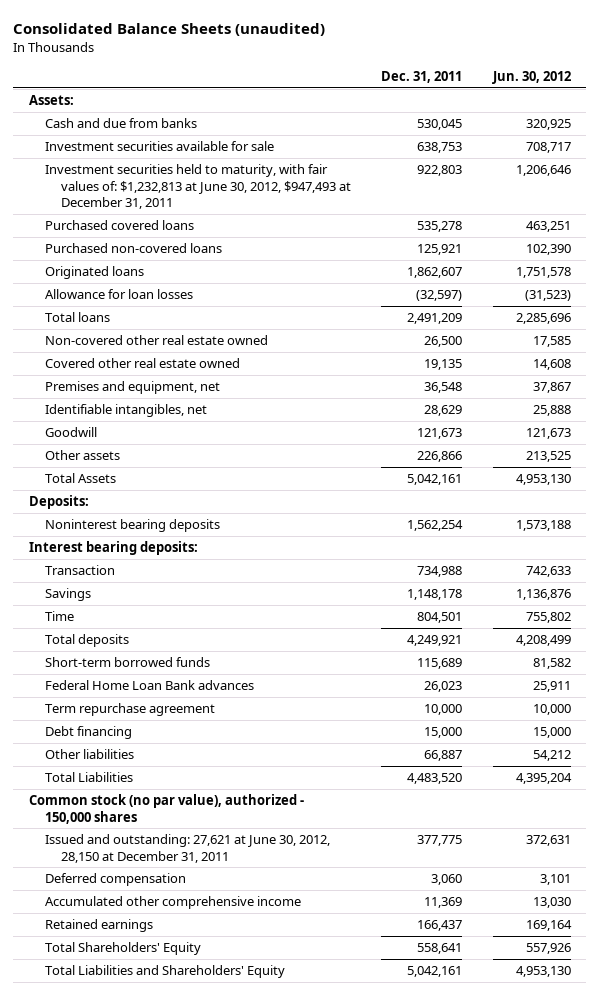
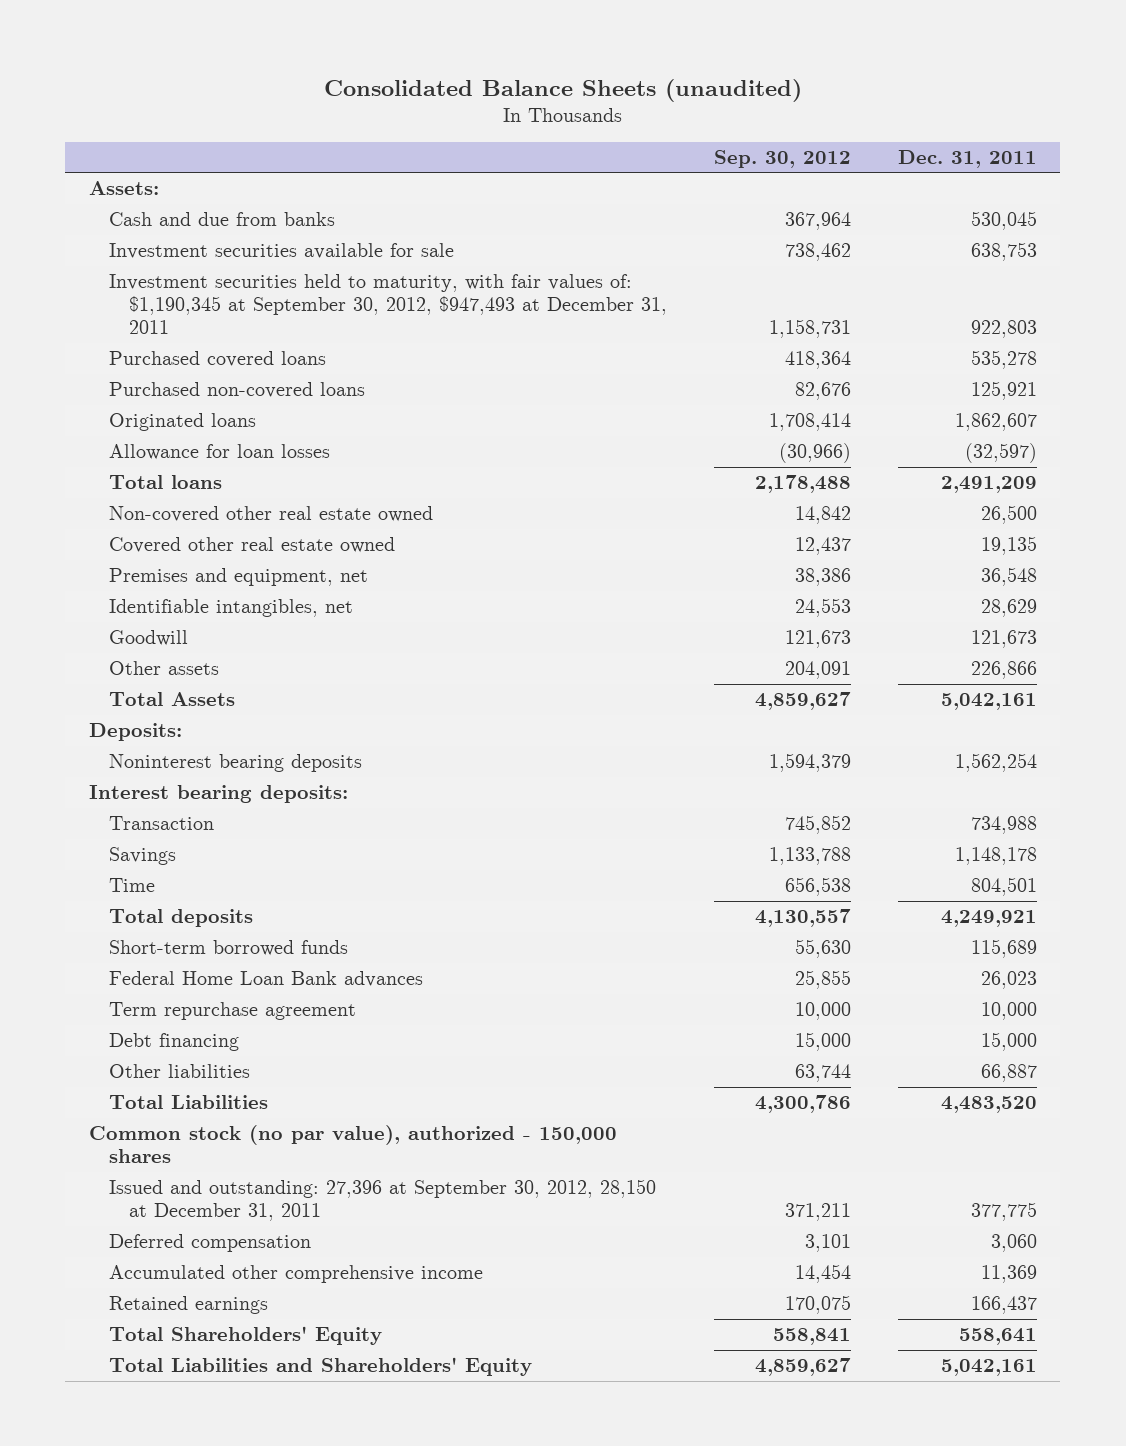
- | Dec. 31, 2011 | Jun. 30, 2012
+ | Sep. 30, 2012 | Dec. 31, 2011
- Investment securities held to maturity, with fair values of: $1,232,813 at June 30, 2012, $947,493 at December 31, 2011 | 922,803 | 1,206,646
+ Investment securities held to maturity, with fair values of: $1,190,345 at September 30, 2012, $947,493 at December 31, 2011 | 1,158,731 | 922,803
- Issued and outstanding: 27,621 at June 30, 2012, 28,150 at December 31, 2011 | 377,775 | 372,631
+ Issued and outstanding: 27,396 at September 30, 2012, 28,150 at December 31, 2011 | 371,211 | 377,775

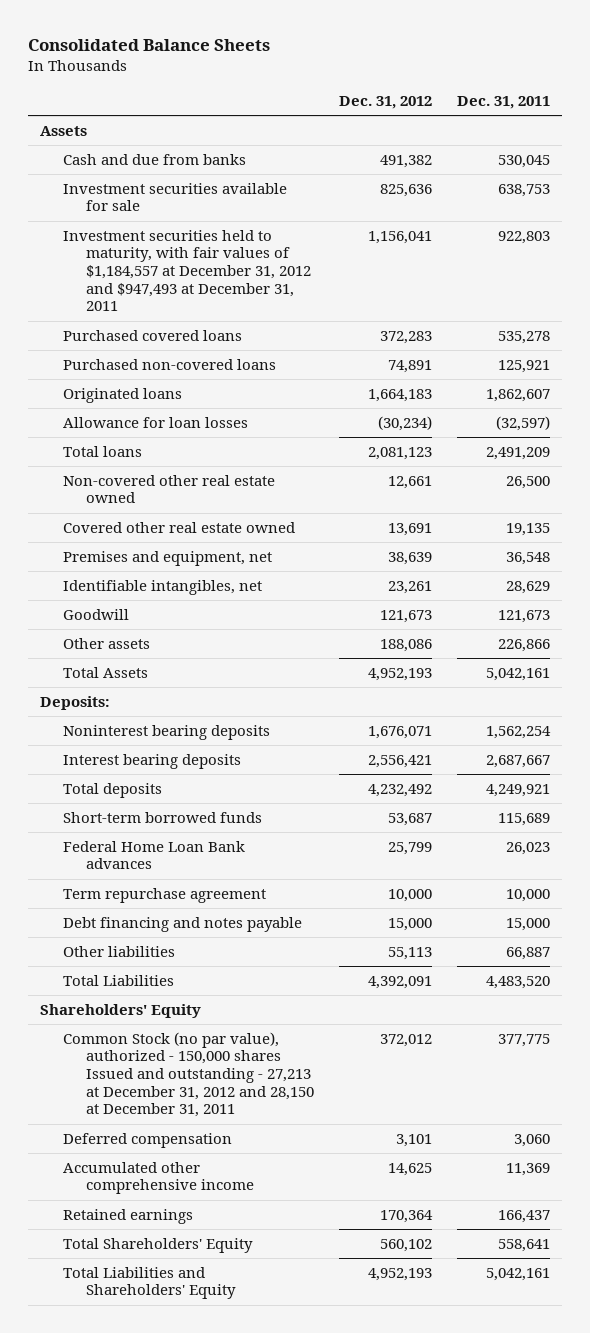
- Consolidated Balance Sheets (unaudited)
+ Consolidated Balance Sheets
- | Sep. 30, 2012 | Dec. 31, 2011
+ | Dec. 31, 2012 | Dec. 31, 2011
- Assets:
+ Assets
- Investment securities held to maturity, with fair values of: $1,190,345 at September 30, 2012, $947,493 at December 31, 2011 | 1,158,731 | 922,803
+ Investment securities held to maturity, with fair values of $1,184,557 at December 31, 2012 and $947,493 at December 31, 2011 | 1,156,041 | 922,803
- Interest bearing deposits:
- Transaction | 745,852 | 734,988
- Savings | 1,133,788 | 1,148,178
- Time | 656,538 | 804,501
+ Interest bearing deposits | 2,556,421 | 2,687,667
- Debt financing | 15,000 | 15,000
+ Debt financing and notes payable | 15,000 | 15,000
- Common stock (no par value), authorized - 150,000 shares
- Issued and outstanding: 27,396 at September 30, 2012, 28,150 at December 31, 2011 | 371,211 | 377,775
+ Shareholders' Equity
+ Common Stock (no par value), authorized - 150,000 shares Issued and outstanding - 27,213 at December 31, 2012 and 28,150 at December 31, 2011 | 372,012 | 377,775

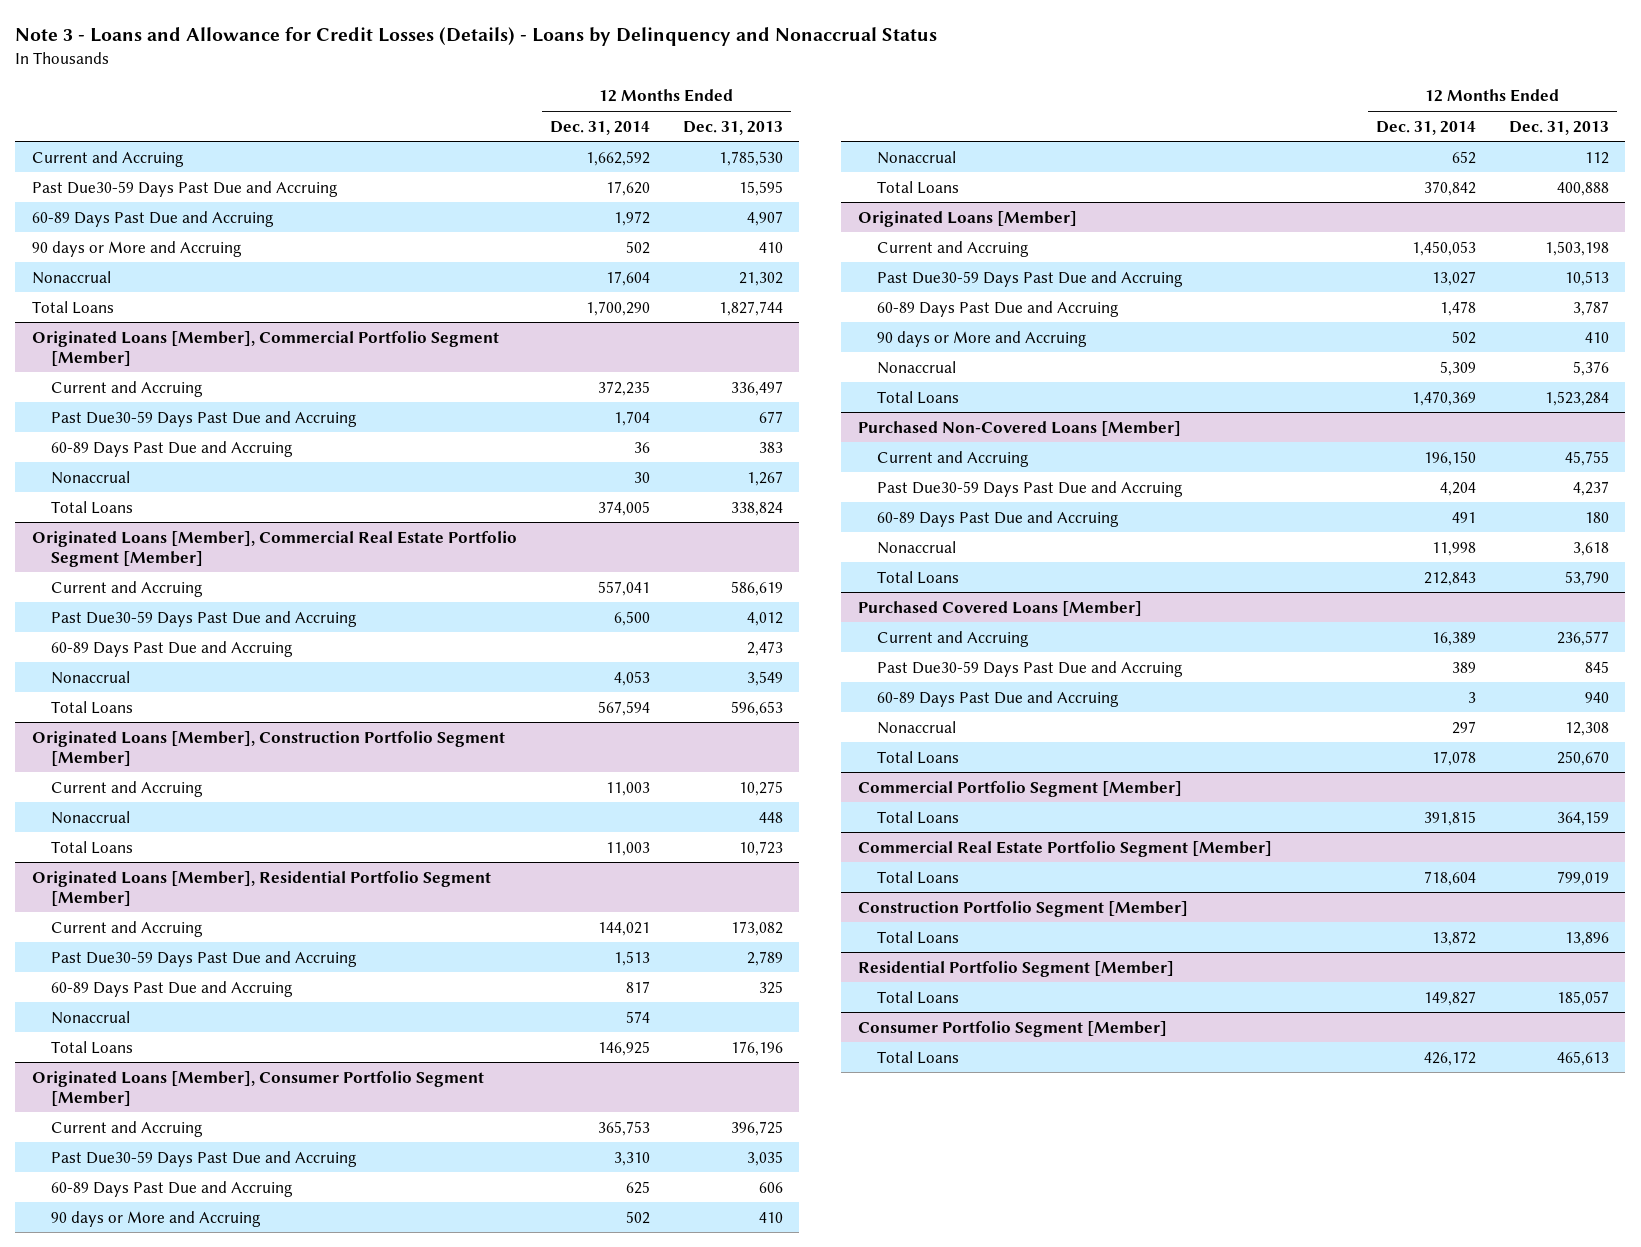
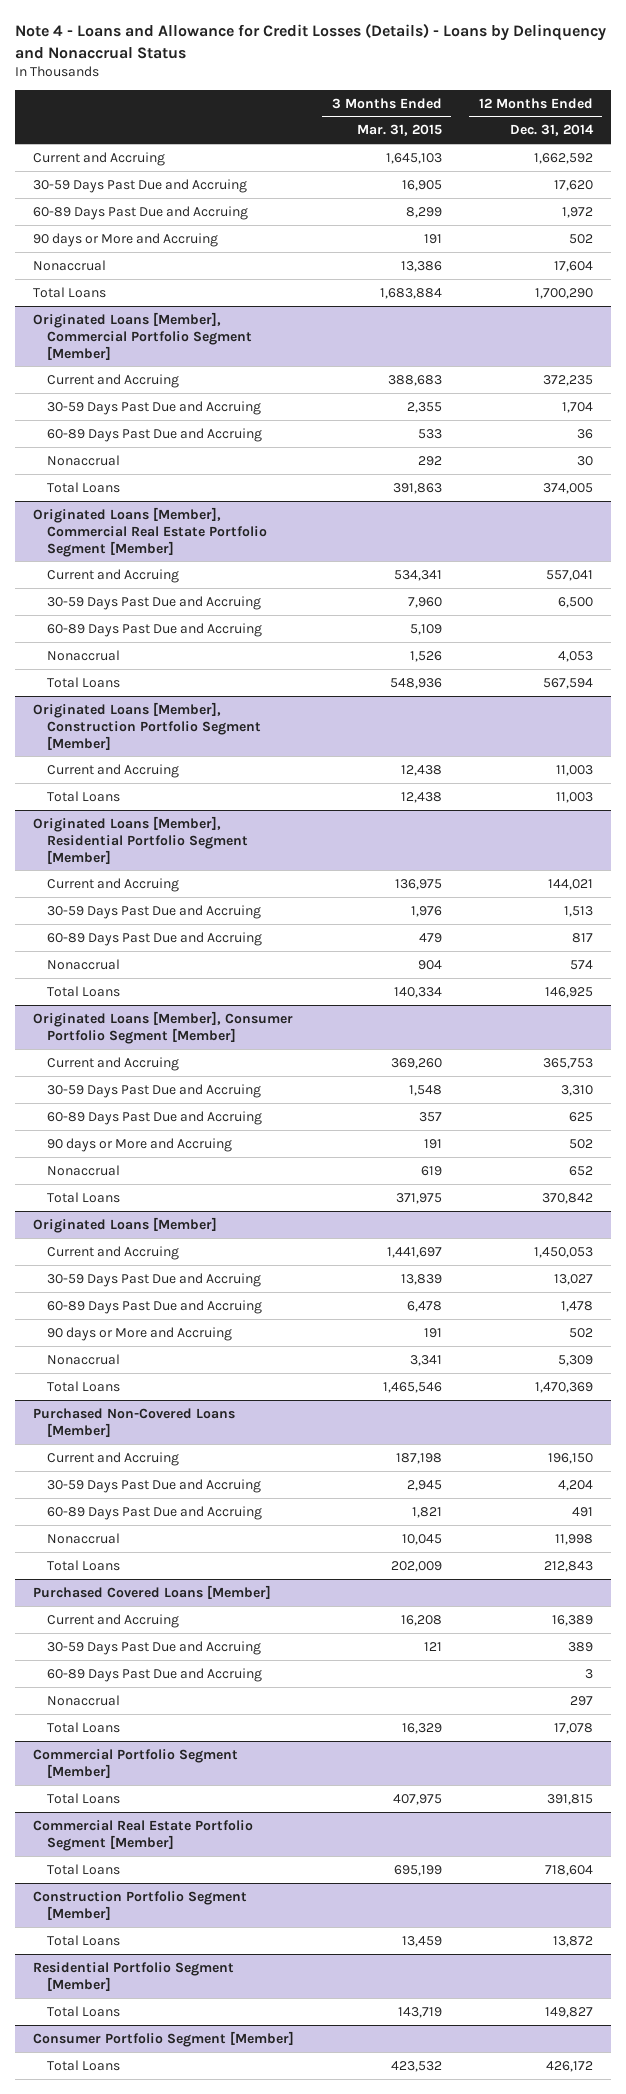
- Note 3 - Loans and Allowance for Credit Losses (Details) - Loans by Delinquency and Nonaccrual Status
+ Note 4 - Loans and Allowance for Credit Losses (Details) - Loans by Delinquency and Nonaccrual Status
- | 12 Months Ended Dec. 31, 2014 | 12 Months Ended Dec. 31, 2013
+ | 3 Months Ended Mar. 31, 2015 | 12 Months Ended Dec. 31, 2014
- Past Due30-59 Days Past Due and Accruing | 17,620 | 15,595
+ 30-59 Days Past Due and Accruing | 16,905 | 17,620
@ Originated Loans [Member], Commercial Portfolio Segment [Member]
- Past Due30-59 Days Past Due and Accruing | 1,704 | 677
+ 30-59 Days Past Due and Accruing | 2,355 | 1,704
@ Originated Loans [Member], Commercial Real Estate Portfolio Segment [Member]
- Past Due30-59 Days Past Due and Accruing | 6,500 | 4,012
+ 30-59 Days Past Due and Accruing | 7,960 | 6,500
@ Originated Loans [Member], Construction Portfolio Segment [Member]
- Nonaccrual | | 448
@ Originated Loans [Member], Residential Portfolio Segment [Member]
- Past Due30-59 Days Past Due and Accruing | 1,513 | 2,789
+ 30-59 Days Past Due and Accruing | 1,976 | 1,513
@ Originated Loans [Member], Consumer Portfolio Segment [Member]
- Past Due30-59 Days Past Due and Accruing | 3,310 | 3,035
+ 30-59 Days Past Due and Accruing | 1,548 | 3,310
@ Originated Loans [Member]
- Past Due30-59 Days Past Due and Accruing | 13,027 | 10,513
+ 30-59 Days Past Due and Accruing | 13,839 | 13,027
@ Purchased Non-Covered Loans [Member]
- Past Due30-59 Days Past Due and Accruing | 4,204 | 4,237
+ 30-59 Days Past Due and Accruing | 2,945 | 4,204
@ Purchased Covered Loans [Member]
- Past Due30-59 Days Past Due and Accruing | 389 | 845
+ 30-59 Days Past Due and Accruing | 121 | 389

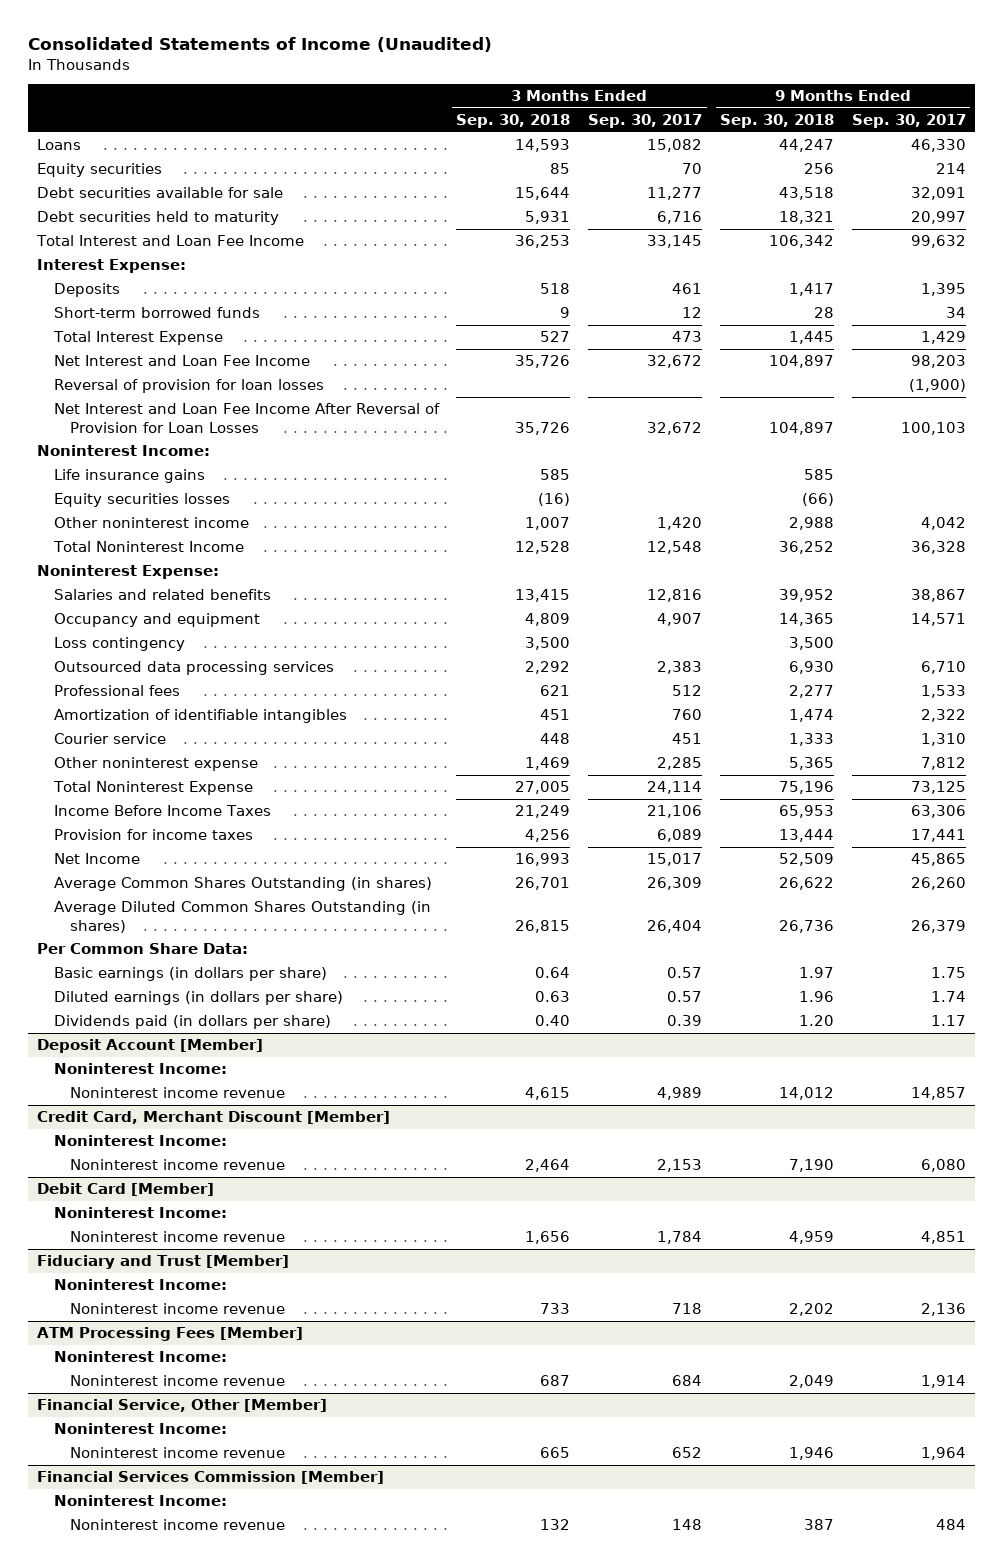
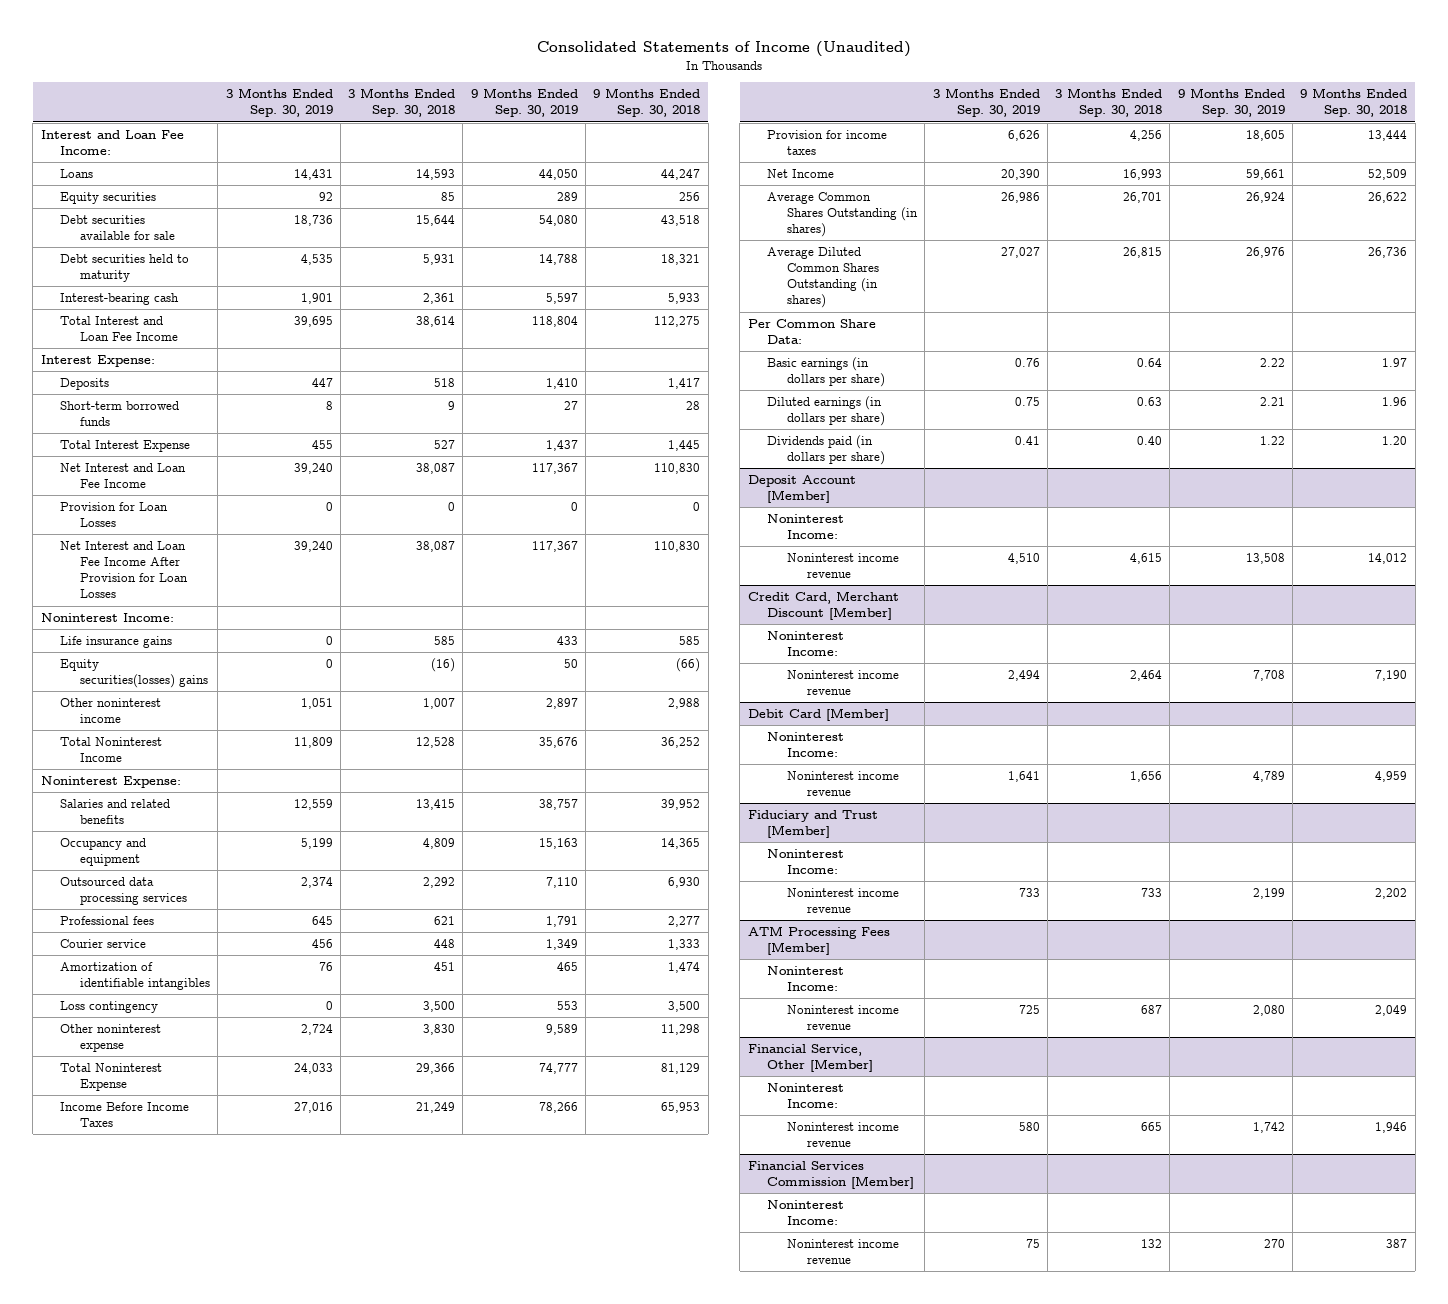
- | 3 Months Ended Sep. 30, 2018 | 3 Months Ended Sep. 30, 2017 | 9 Months Ended Sep. 30, 2018 | 9 Months Ended Sep. 30, 2017
+ | 3 Months Ended Sep. 30, 2019 | 3 Months Ended Sep. 30, 2018 | 9 Months Ended Sep. 30, 2019 | 9 Months Ended Sep. 30, 2018
+ Interest and Loan Fee Income:
- Total Interest and Loan Fee Income | 36,253 | 33,145 | 106,342 | 99,632
+ Interest-bearing cash | 1,901 | 2,361 | 5,597 | 5,933
+ Total Interest and Loan Fee Income | 39,695 | 38,614 | 118,804 | 112,275
- Net Interest and Loan Fee Income | 35,726 | 32,672 | 104,897 | 98,203
- Reversal of provision for loan losses | | | | (1,900)
- Net Interest and Loan Fee Income After Reversal of Provision for Loan Losses | 35,726 | 32,672 | 104,897 | 100,103
+ Net Interest and Loan Fee Income | 39,240 | 38,087 | 117,367 | 110,830
+ Provision for Loan Losses | 0 | 0 | 0 | 0
+ Net Interest and Loan Fee Income After Provision for Loan Losses | 39,240 | 38,087 | 117,367 | 110,830
- Equity securities losses | (16) | | (66) |
+ Equity securities(losses) gains | 0 | (16) | 50 | (66)
- Other noninterest expense | 1,469 | 2,285 | 5,365 | 7,812
- Total Noninterest Expense | 27,005 | 24,114 | 75,196 | 73,125
moved down: Amortization of identifiable intangibles | 76 | 451 | 465 | 1,474
moved down: Loss contingency | 0 | 3,500 | 553 | 3,500
+ Other noninterest expense | 2,724 | 3,830 | 9,589 | 11,298
+ Total Noninterest Expense | 24,033 | 29,366 | 74,777 | 81,129

